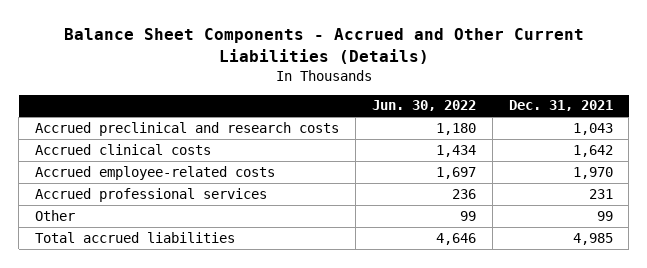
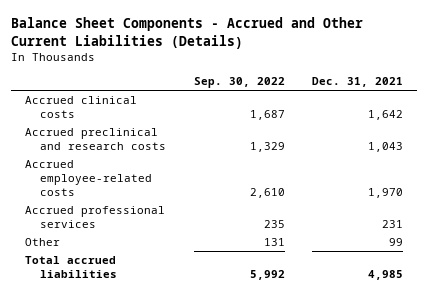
- | Jun. 30, 2022 | Dec. 31, 2021
+ | Sep. 30, 2022 | Dec. 31, 2021
moved down: Accrued preclinical and research costs | 1,329 | 1,043

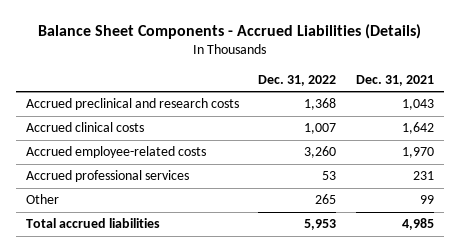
- Balance Sheet Components - Accrued and Other Current Liabilities (Details)
+ Balance Sheet Components - Accrued Liabilities (Details)
- | Sep. 30, 2022 | Dec. 31, 2021
+ | Dec. 31, 2022 | Dec. 31, 2021
moved down: Accrued clinical costs | 1,007 | 1,642

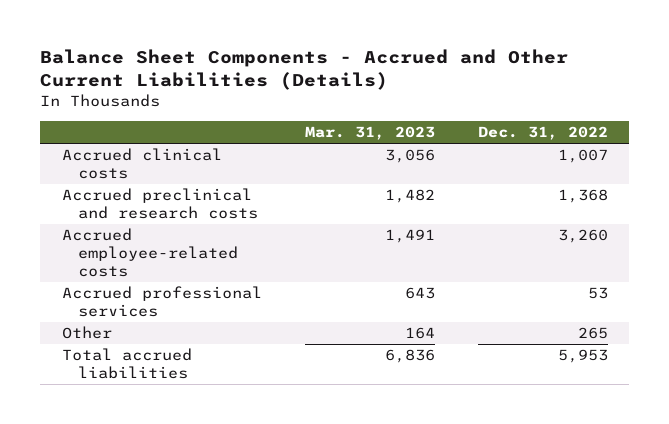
- Balance Sheet Components - Accrued Liabilities (Details)
+ Balance Sheet Components - Accrued and Other Current Liabilities (Details)
- | Dec. 31, 2022 | Dec. 31, 2021
+ | Mar. 31, 2023 | Dec. 31, 2022
moved down: Accrued preclinical and research costs | 1,482 | 1,368

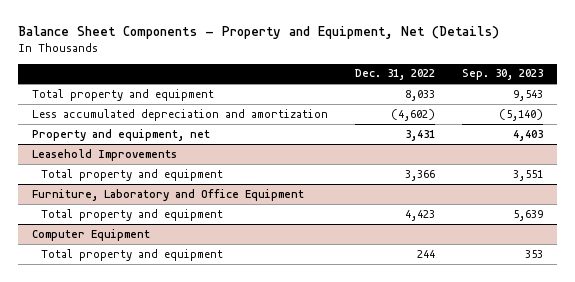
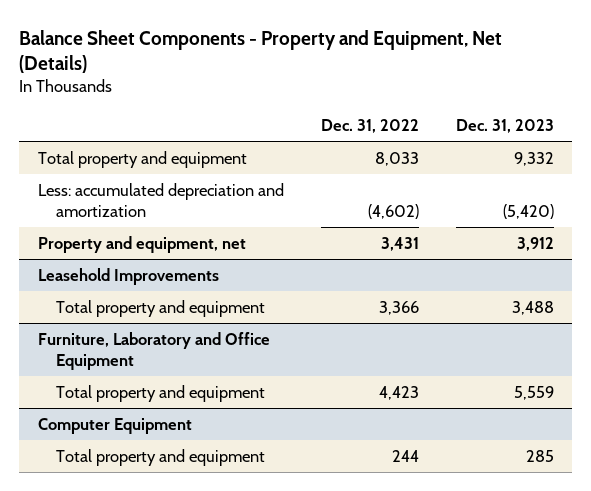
- | Dec. 31, 2022 | Sep. 30, 2023
+ | Dec. 31, 2022 | Dec. 31, 2023
- Less accumulated depreciation and amortization | (4,602) | (5,140)
+ Less: accumulated depreciation and amortization | (4,602) | (5,420)

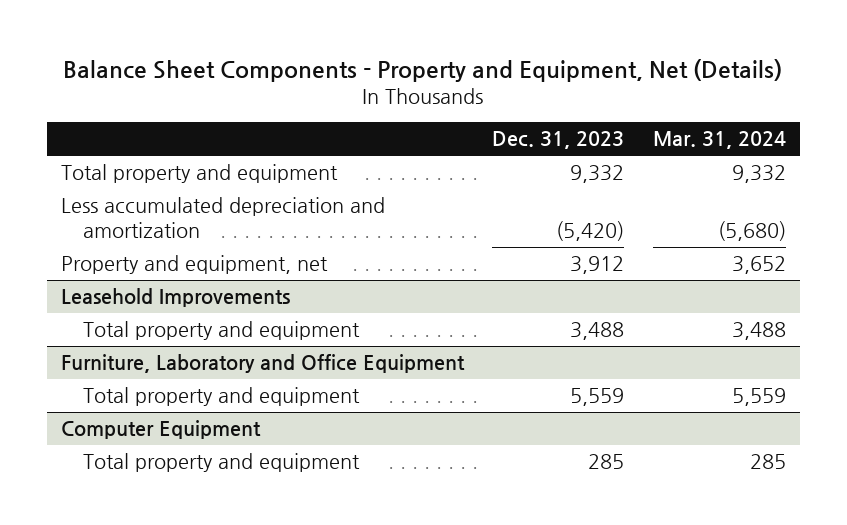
- | Dec. 31, 2022 | Dec. 31, 2023
+ | Dec. 31, 2023 | Mar. 31, 2024
- Less: accumulated depreciation and amortization | (4,602) | (5,420)
+ Less accumulated depreciation and amortization | (5,420) | (5,680)

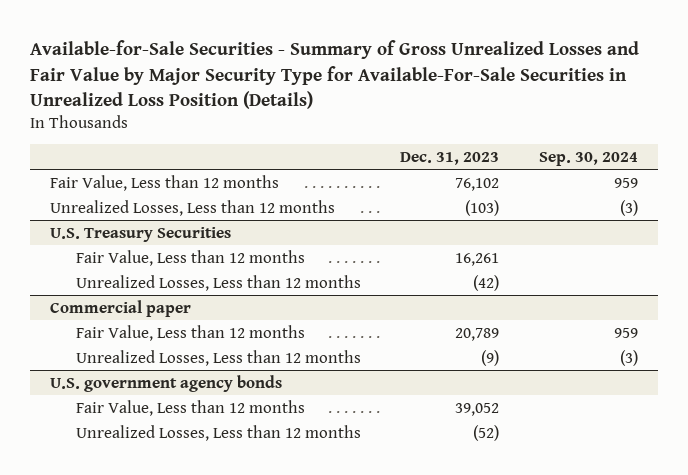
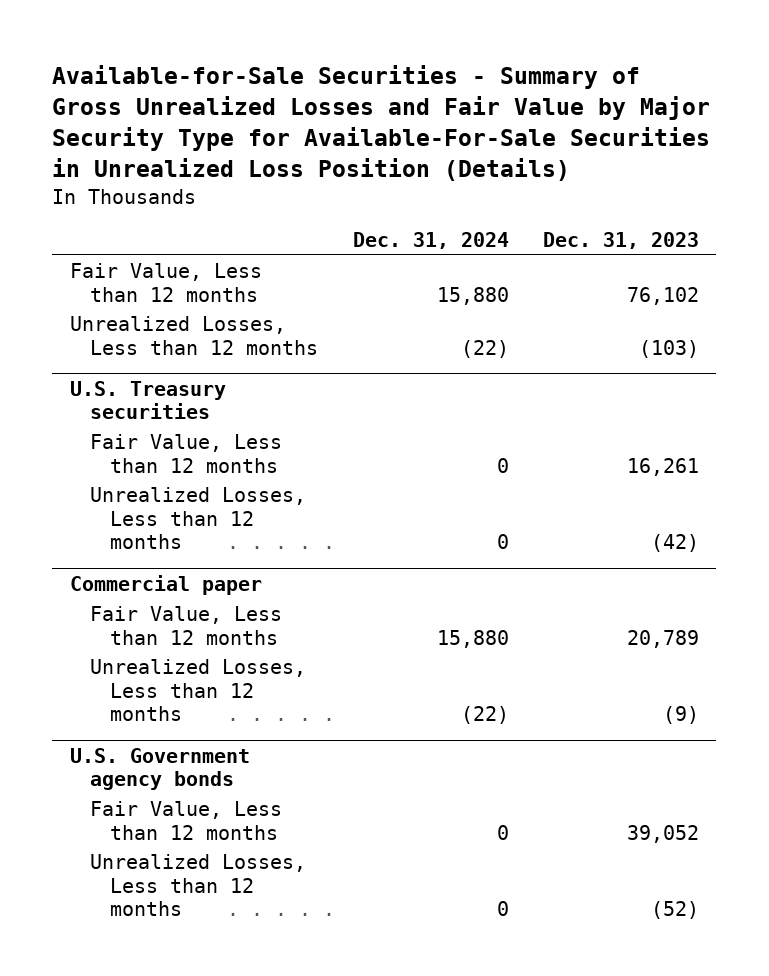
- | Dec. 31, 2023 | Sep. 30, 2024
+ | Dec. 31, 2024 | Dec. 31, 2023
- U.S. Treasury Securities
+ U.S. Treasury securities
- U.S. government agency bonds
+ U.S. Government agency bonds

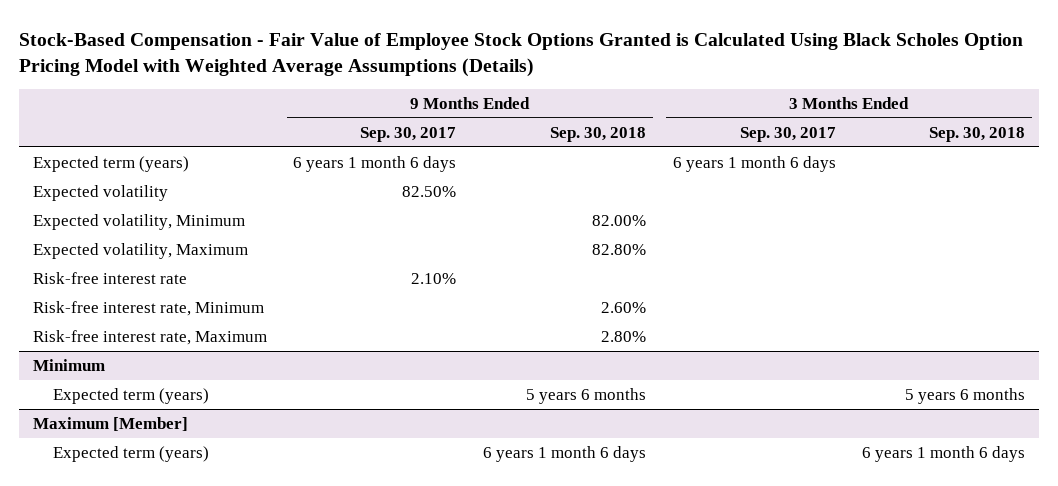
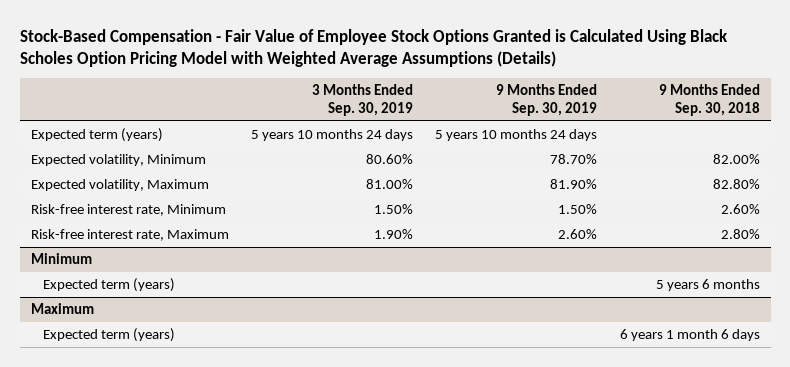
- | 9 Months Ended Sep. 30, 2017 | 9 Months Ended Sep. 30, 2018 | 3 Months Ended Sep. 30, 2017 | 3 Months Ended Sep. 30, 2018
+ | 3 Months Ended Sep. 30, 2019 | 9 Months Ended Sep. 30, 2019 | 9 Months Ended Sep. 30, 2018
- Expected volatility | 82.50% | | |
- Risk-free interest rate | 2.10% | | |
- Maximum [Member]
+ Maximum

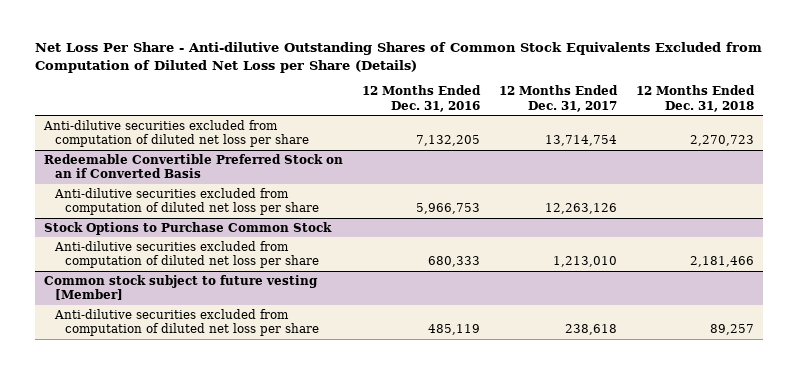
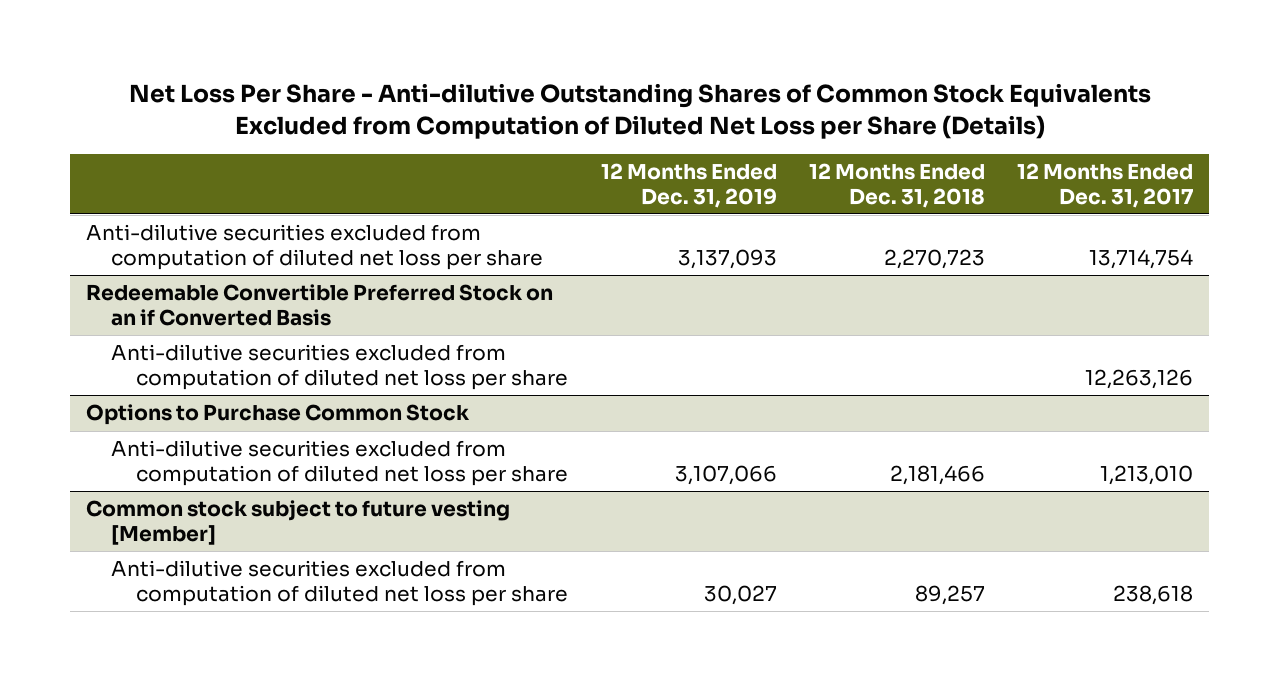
- | 12 Months Ended Dec. 31, 2016 | 12 Months Ended Dec. 31, 2017 | 12 Months Ended Dec. 31, 2018
+ | 12 Months Ended Dec. 31, 2019 | 12 Months Ended Dec. 31, 2018 | 12 Months Ended Dec. 31, 2017
- Stock Options to Purchase Common Stock
+ Options to Purchase Common Stock

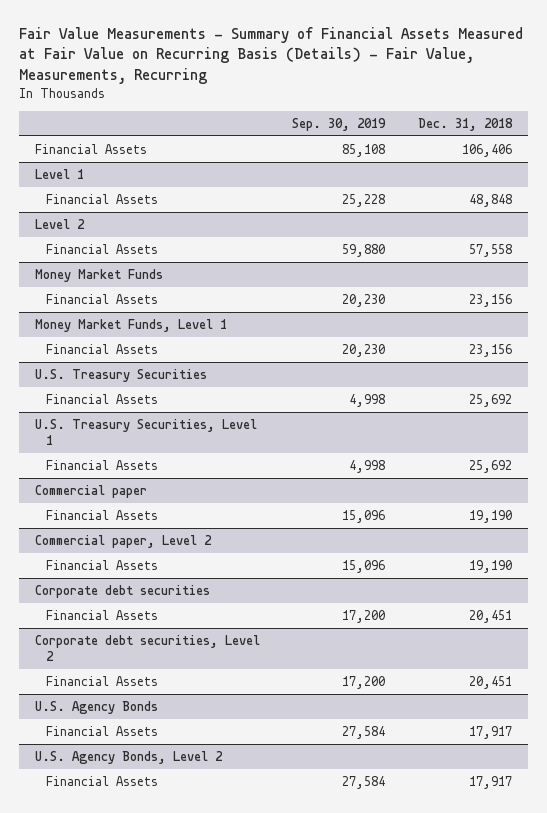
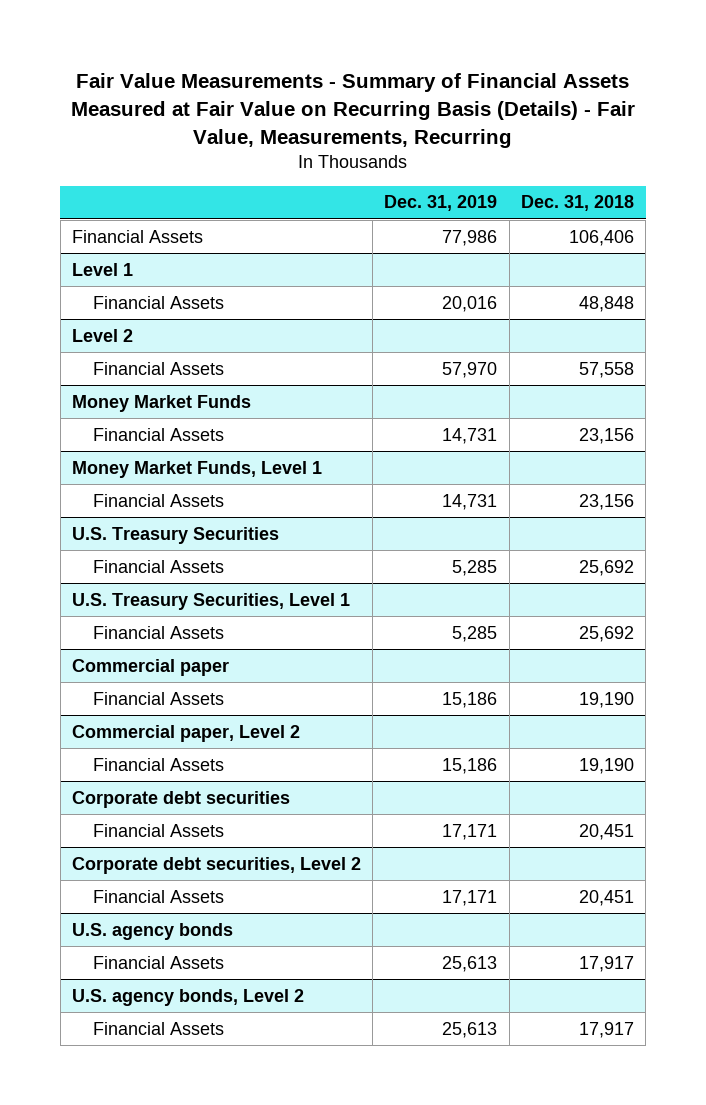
- | Sep. 30, 2019 | Dec. 31, 2018
+ | Dec. 31, 2019 | Dec. 31, 2018
- U.S. Agency Bonds
+ U.S. agency bonds
- U.S. Agency Bonds, Level 2
+ U.S. agency bonds, Level 2

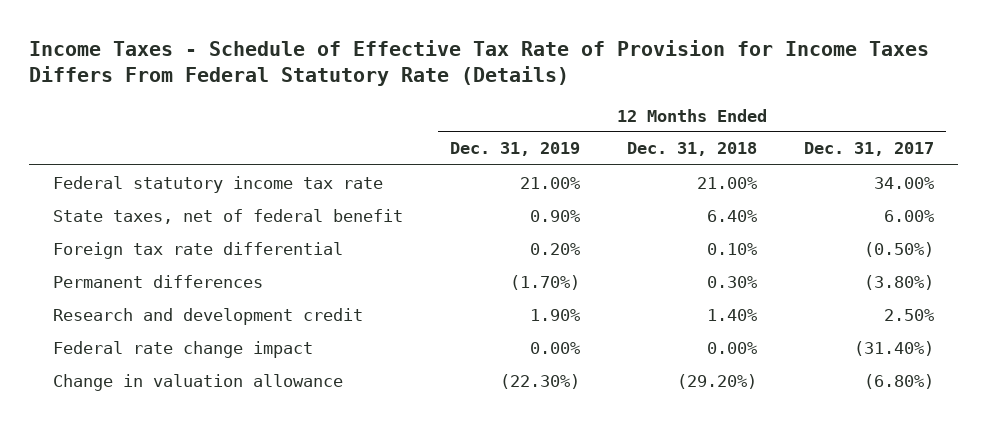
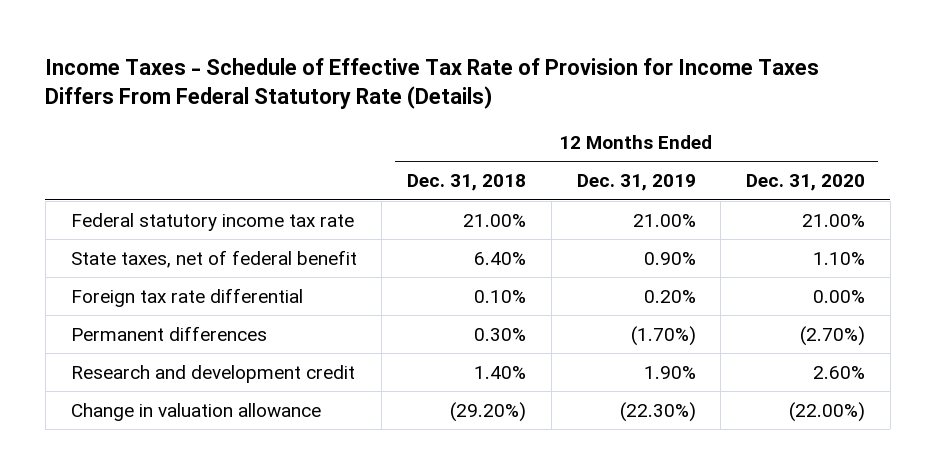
- | 12 Months Ended Dec. 31, 2019 | 12 Months Ended Dec. 31, 2018 | 12 Months Ended Dec. 31, 2017
+ | 12 Months Ended Dec. 31, 2018 | 12 Months Ended Dec. 31, 2019 | 12 Months Ended Dec. 31, 2020
- Federal rate change impact | 0.00% | 0.00% | (31.40%)

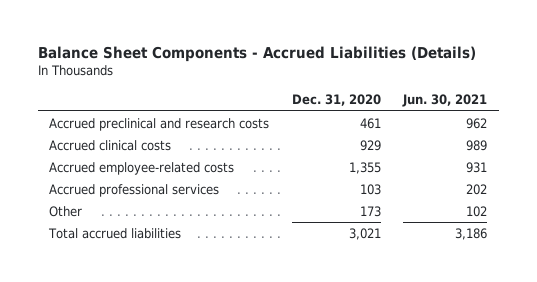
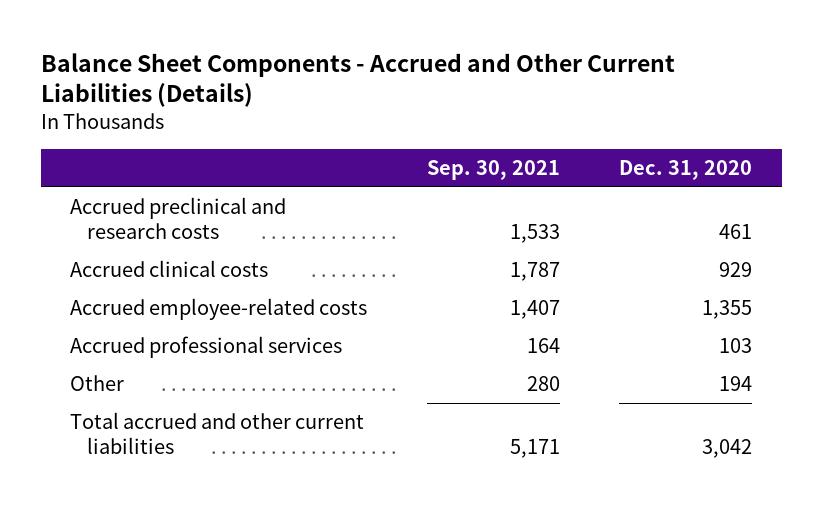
- Balance Sheet Components - Accrued Liabilities (Details)
+ Balance Sheet Components - Accrued and Other Current Liabilities (Details)
- | Dec. 31, 2020 | Jun. 30, 2021
+ | Sep. 30, 2021 | Dec. 31, 2020
- Other | 173 | 102
- Total accrued liabilities | 3,021 | 3,186
+ Other | 280 | 194
+ Total accrued and other current liabilities | 5,171 | 3,042

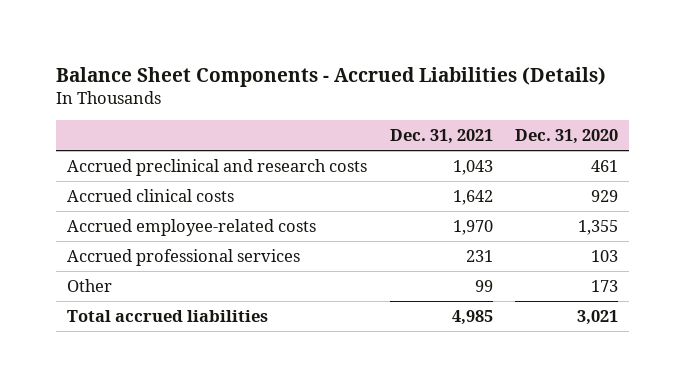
- Balance Sheet Components - Accrued and Other Current Liabilities (Details)
+ Balance Sheet Components - Accrued Liabilities (Details)
- | Sep. 30, 2021 | Dec. 31, 2020
+ | Dec. 31, 2021 | Dec. 31, 2020
- Other | 280 | 194
- Total accrued and other current liabilities | 5,171 | 3,042
+ Other | 99 | 173
+ Total accrued liabilities | 4,985 | 3,021

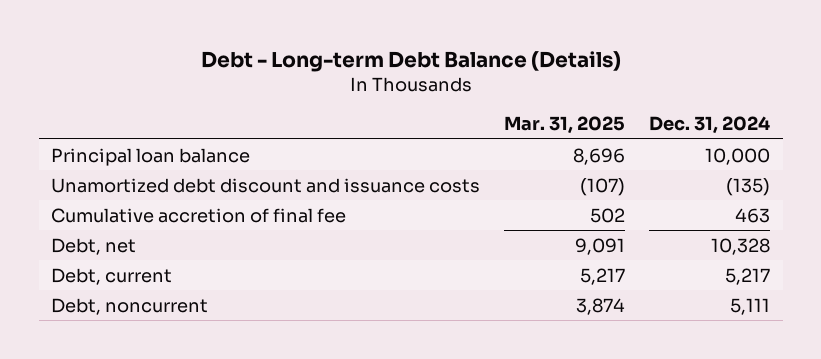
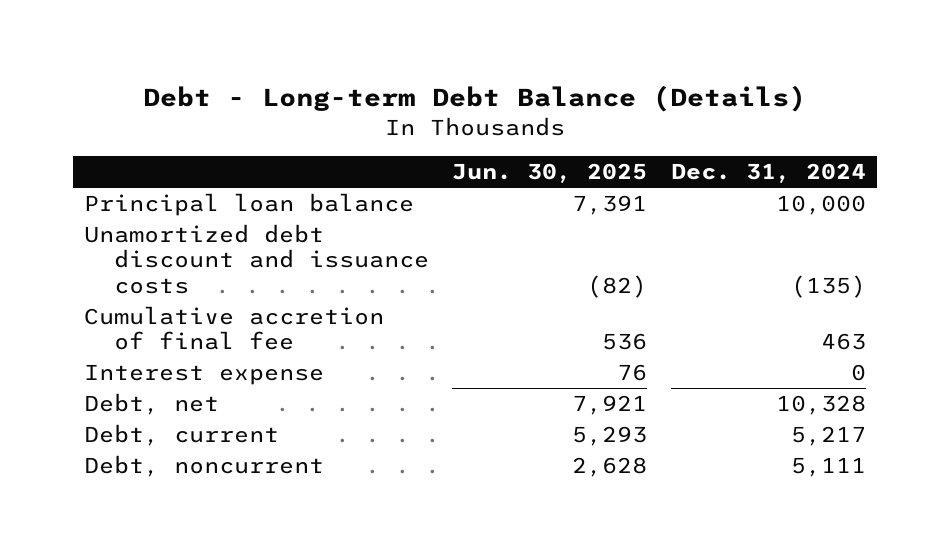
- | Mar. 31, 2025 | Dec. 31, 2024
+ | Jun. 30, 2025 | Dec. 31, 2024
+ Interest expense | 76 | 0

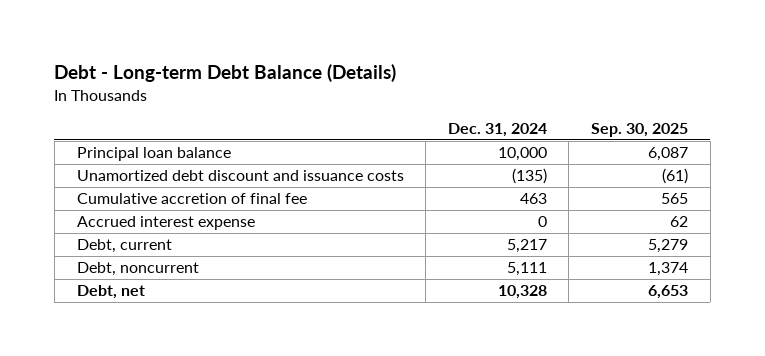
- | Jun. 30, 2025 | Dec. 31, 2024
+ | Dec. 31, 2024 | Sep. 30, 2025
- Interest expense | 76 | 0
+ Accrued interest expense | 0 | 62
moved down: Debt, net | 10,328 | 6,653

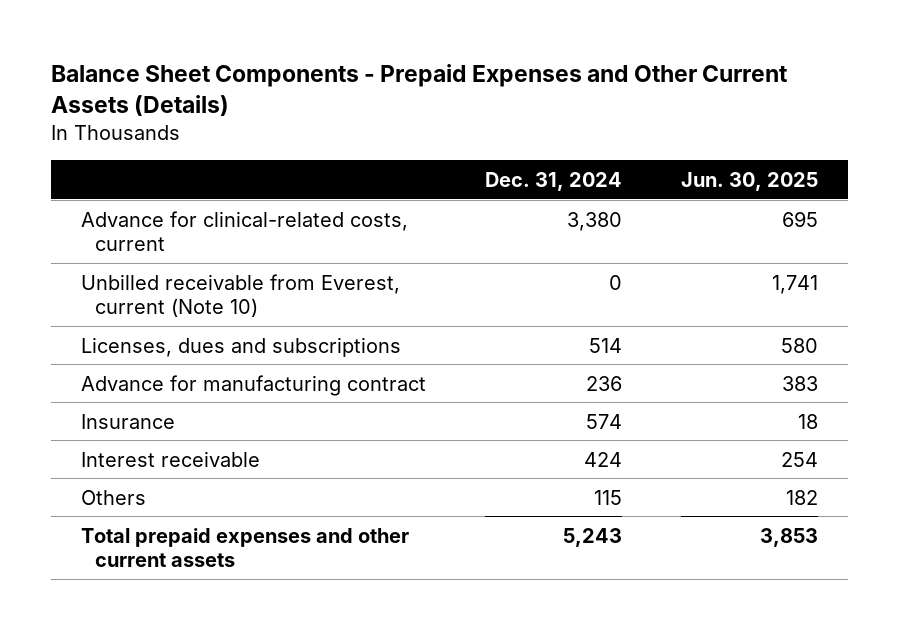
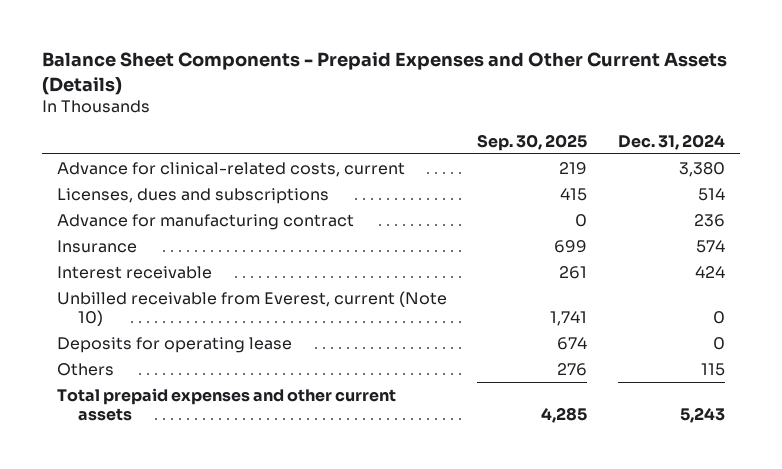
- | Dec. 31, 2024 | Jun. 30, 2025
+ | Sep. 30, 2025 | Dec. 31, 2024
moved down: Unbilled receivable from Everest, current (Note 10) | 1,741 | 0
+ Deposits for operating lease | 674 | 0

